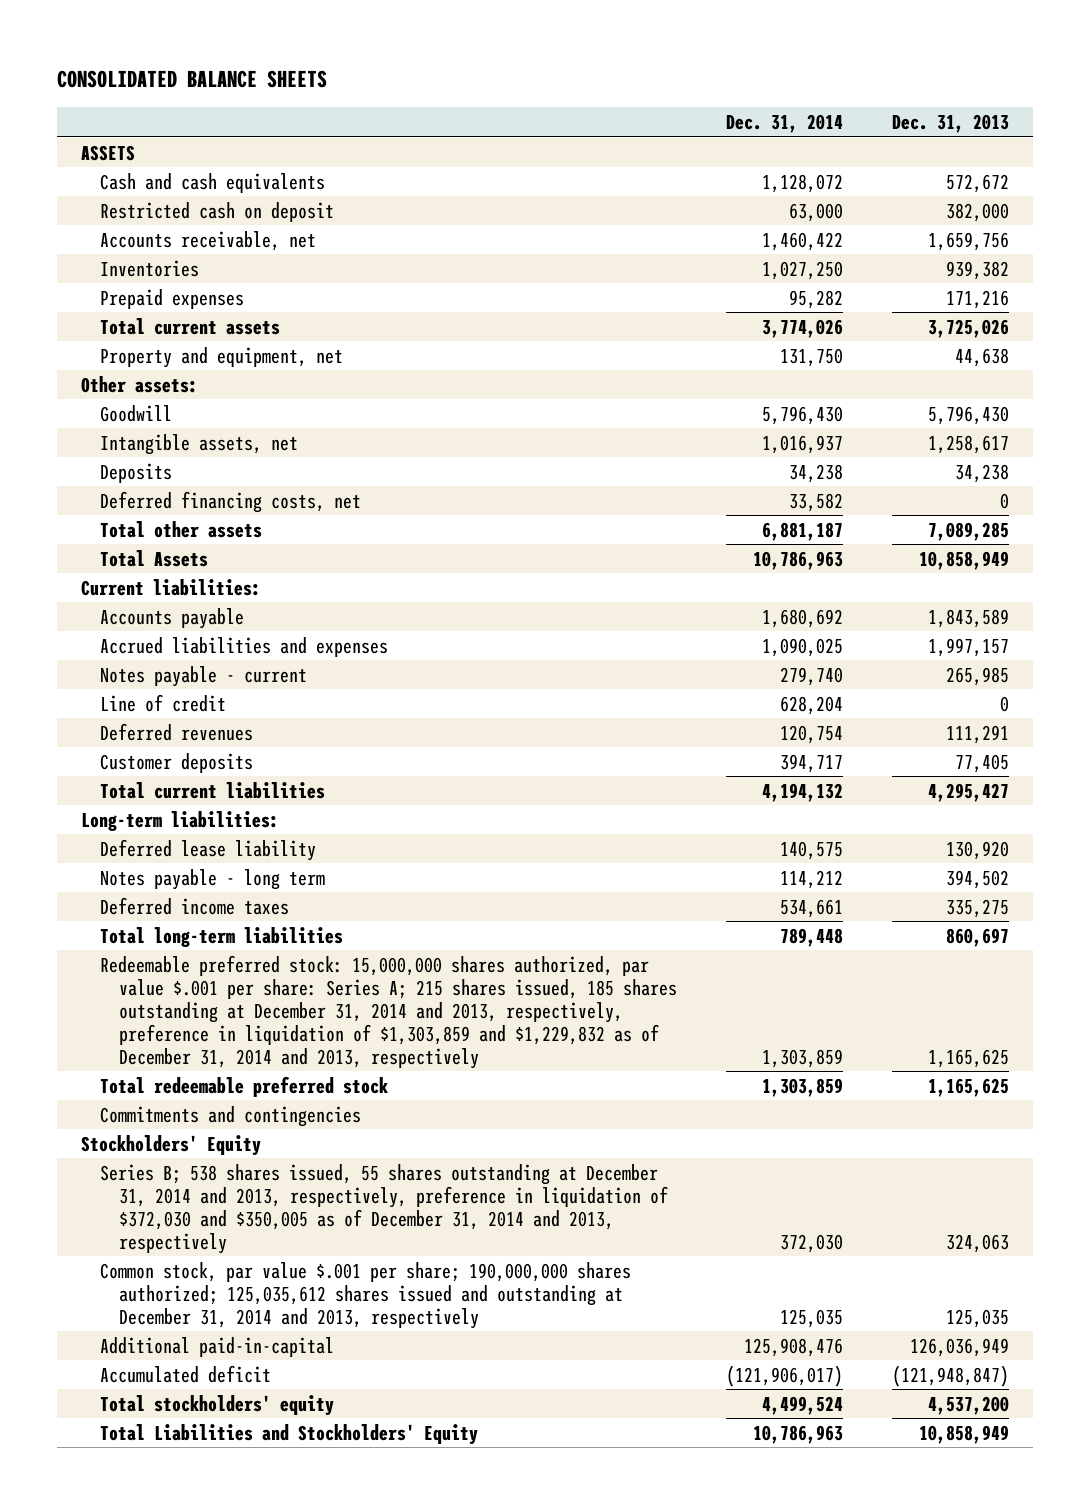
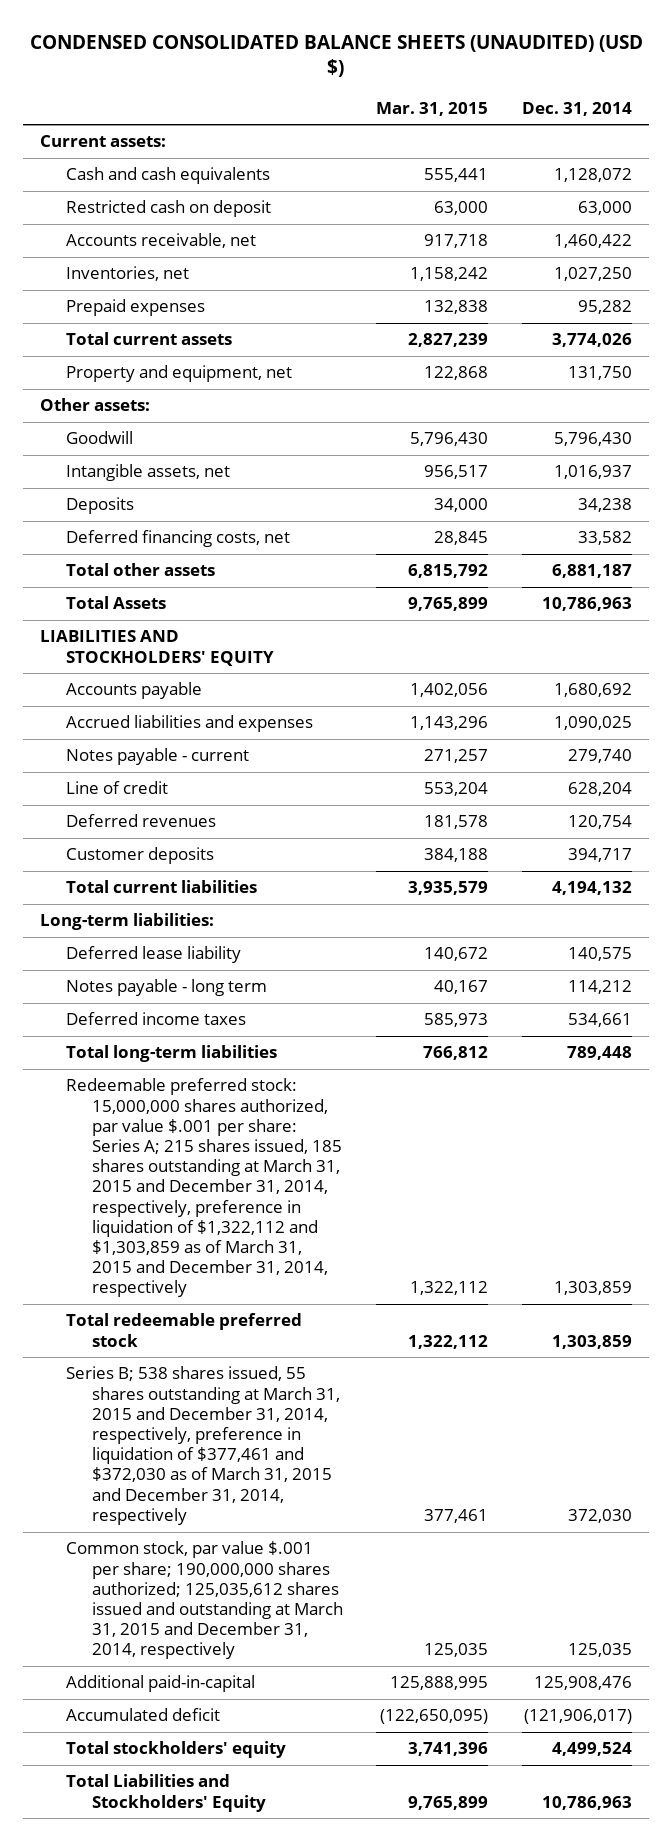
- CONSOLIDATED BALANCE SHEETS
+ CONDENSED CONSOLIDATED BALANCE SHEETS (UNAUDITED) (USD $)
- | Dec. 31, 2014 | Dec. 31, 2013
+ | Mar. 31, 2015 | Dec. 31, 2014
- ASSETS
+ Current assets:
- Inventories | 1,027,250 | 939,382
+ Inventories, net | 1,158,242 | 1,027,250
- Current liabilities:
+ LIABILITIES AND STOCKHOLDERS' EQUITY
- Redeemable preferred stock: 15,000,000 shares authorized, par value $.001 per share: Series A; 215 shares issued, 185 shares outstanding at December 31, 2014 and 2013, respectively, preference in liquidation of $1,303,859 and $1,229,832 as of December 31, 2014 and 2013, respectively | 1,303,859 | 1,165,625
+ Redeemable preferred stock: 15,000,000 shares authorized, par value $.001 per share: Series A; 215 shares issued, 185 shares outstanding at March 31, 2015 and December 31, 2014, respectively, preference in liquidation of $1,322,112 and $1,303,859 as of March 31, 2015 and December 31, 2014, respectively | 1,322,112 | 1,303,859
- Commitments and contingencies
- Stockholders' Equity
- Series B; 538 shares issued, 55 shares outstanding at December 31, 2014 and 2013, respectively, preference in liquidation of $372,030 and $350,005 as of December 31, 2014 and 2013, respectively | 372,030 | 324,063
- Common stock, par value $.001 per share; 190,000,000 shares authorized; 125,035,612 shares issued and outstanding at December 31, 2014 and 2013, respectively | 125,035 | 125,035
+ Series B; 538 shares issued, 55 shares outstanding at March 31, 2015 and December 31, 2014, respectively, preference in liquidation of $377,461 and $372,030 as of March 31, 2015 and December 31, 2014, respectively | 377,461 | 372,030
+ Common stock, par value $.001 per share; 190,000,000 shares authorized; 125,035,612 shares issued and outstanding at March 31, 2015 and December 31, 2014, respectively | 125,035 | 125,035

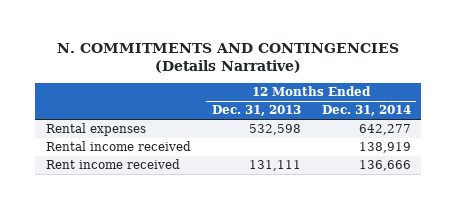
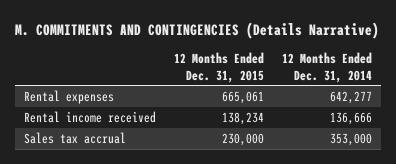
- N. COMMITMENTS AND CONTINGENCIES (Details Narrative)
+ M. COMMITMENTS AND CONTINGENCIES (Details Narrative)
- | 12 Months Ended Dec. 31, 2013 | 12 Months Ended Dec. 31, 2014
+ | 12 Months Ended Dec. 31, 2015 | 12 Months Ended Dec. 31, 2014
- Rental income received | | 138,919
- Rent income received | 131,111 | 136,666
+ Rental income received | 138,234 | 136,666
+ Sales tax accrual | 230,000 | 353,000

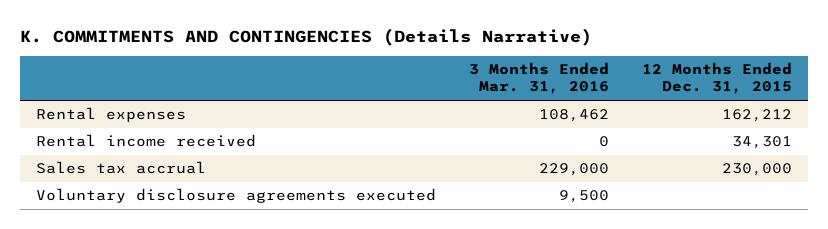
- M. COMMITMENTS AND CONTINGENCIES (Details Narrative)
+ K. COMMITMENTS AND CONTINGENCIES (Details Narrative)
- | 12 Months Ended Dec. 31, 2015 | 12 Months Ended Dec. 31, 2014
+ | 3 Months Ended Mar. 31, 2016 | 12 Months Ended Dec. 31, 2015
- Rental expenses | 665,061 | 642,277
- Rental income received | 138,234 | 136,666
+ Rental expenses | 108,462 | 162,212
+ Rental income received | 0 | 34,301
+ Voluntary disclosure agreements executed | 9,500 |

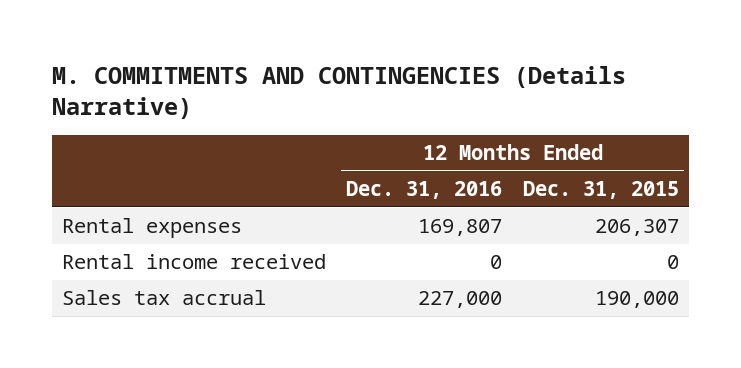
- K. COMMITMENTS AND CONTINGENCIES (Details Narrative)
+ M. COMMITMENTS AND CONTINGENCIES (Details Narrative)
- | 3 Months Ended Mar. 31, 2016 | 12 Months Ended Dec. 31, 2015
+ | 12 Months Ended Dec. 31, 2016 | 12 Months Ended Dec. 31, 2015
- Rental expenses | 108,462 | 162,212
- Rental income received | 0 | 34,301
- Sales tax accrual | 229,000 | 230,000
- Voluntary disclosure agreements executed | 9,500 |
+ Rental expenses | 169,807 | 206,307
+ Rental income received | 0 | 0
+ Sales tax accrual | 227,000 | 190,000

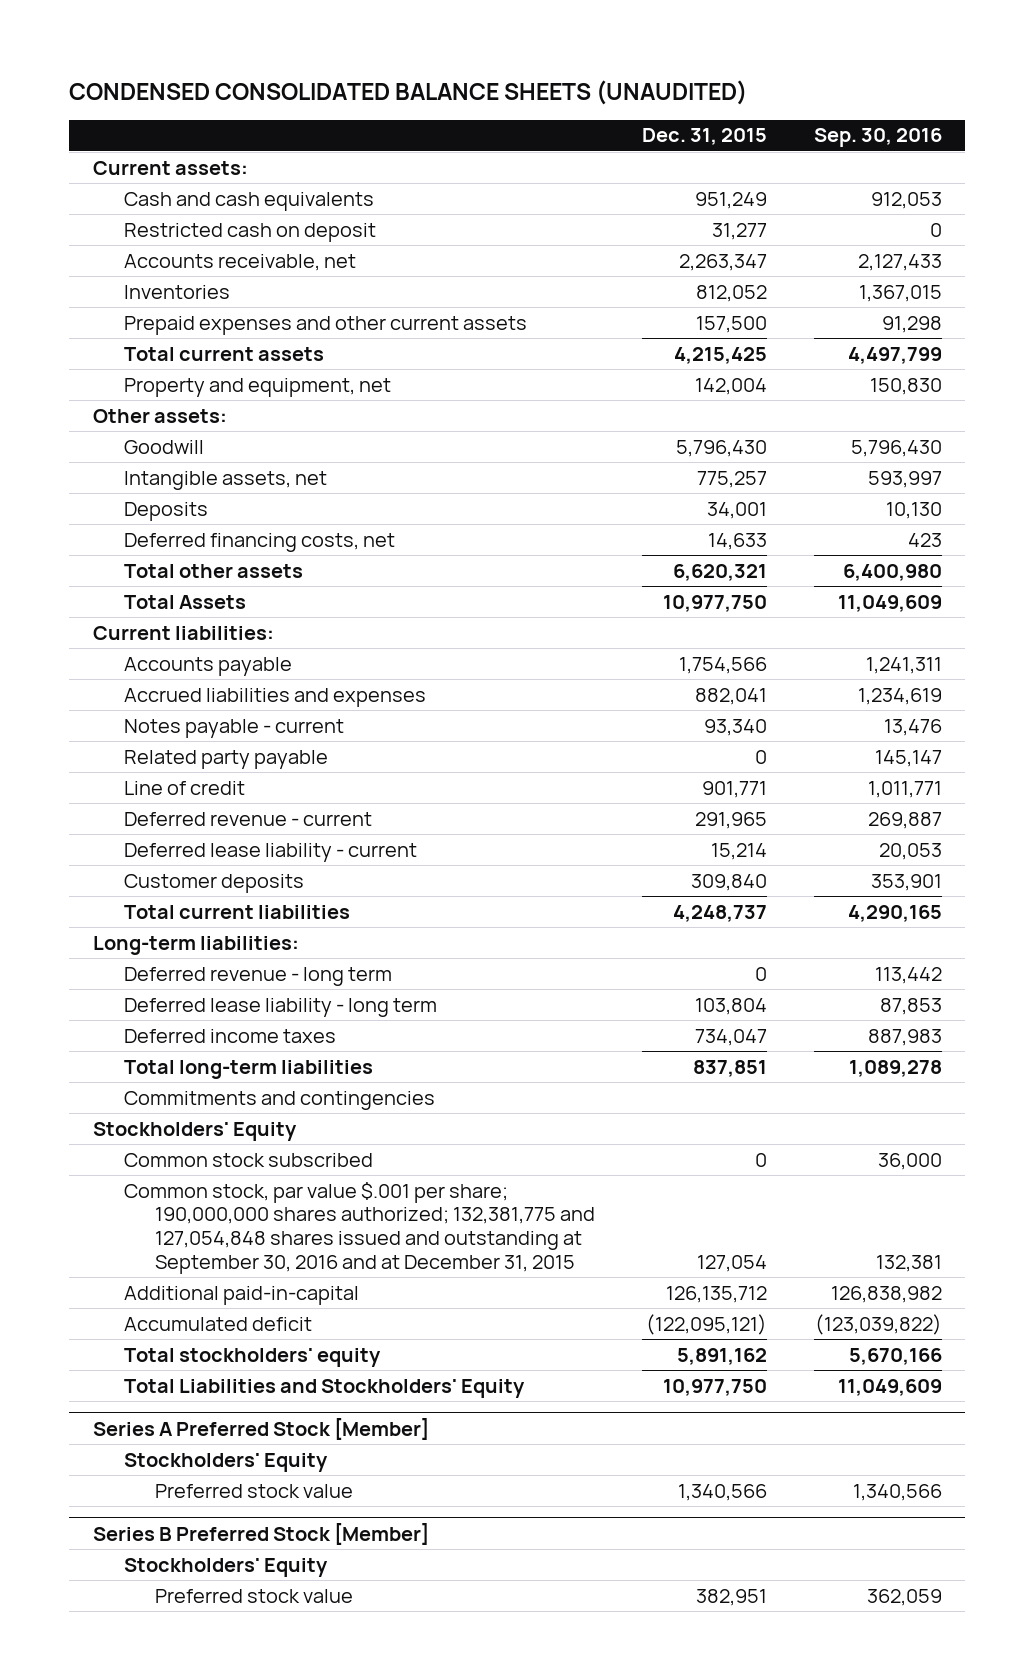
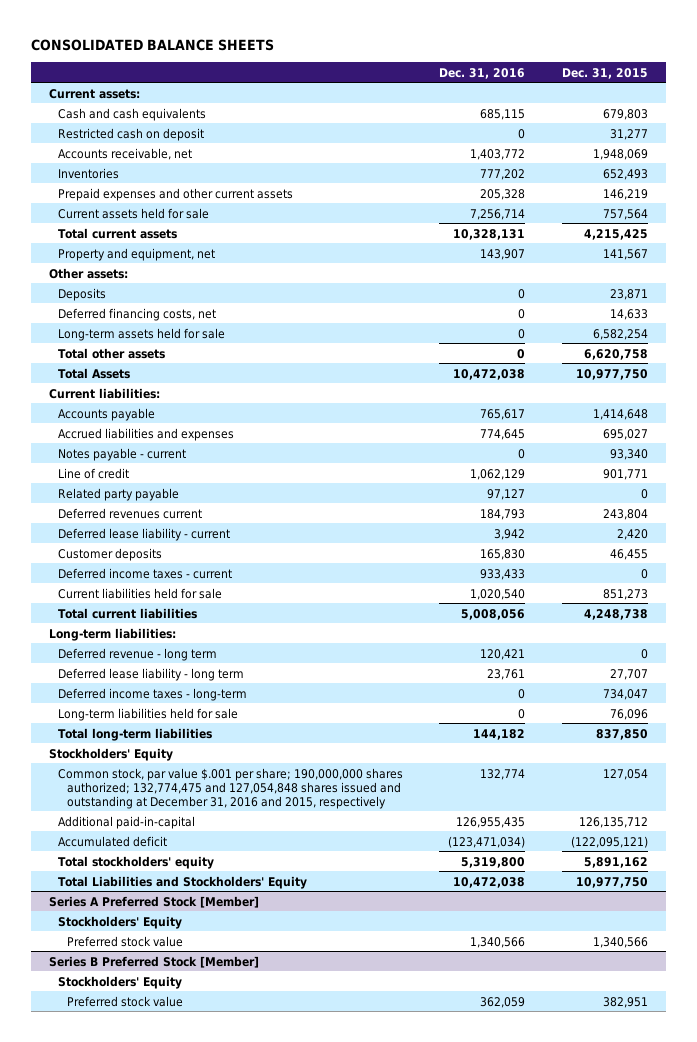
- CONDENSED CONSOLIDATED BALANCE SHEETS (UNAUDITED)
+ CONSOLIDATED BALANCE SHEETS
- | Dec. 31, 2015 | Sep. 30, 2016
+ | Dec. 31, 2016 | Dec. 31, 2015
- Cash and cash equivalents | 951,249 | 912,053
+ Cash and cash equivalents | 685,115 | 679,803
- Accounts receivable, net | 2,263,347 | 2,127,433
- Inventories | 812,052 | 1,367,015
- Prepaid expenses and other current assets | 157,500 | 91,298
+ Accounts receivable, net | 1,403,772 | 1,948,069
+ Inventories | 777,202 | 652,493
+ Prepaid expenses and other current assets | 205,328 | 146,219
+ Current assets held for sale | 7,256,714 | 757,564
- Property and equipment, net | 142,004 | 150,830
+ Property and equipment, net | 143,907 | 141,567
- Goodwill | 5,796,430 | 5,796,430
- Intangible assets, net | 775,257 | 593,997
- Deposits | 34,001 | 10,130
+ Deposits | 0 | 23,871
- Total other assets | 6,620,321 | 6,400,980
+ Long-term assets held for sale | 0 | 6,582,254
+ Total other assets | 0 | 6,620,758
- Accounts payable | 1,754,566 | 1,241,311
- Accrued liabilities and expenses | 882,041 | 1,234,619
+ Accounts payable | 765,617 | 1,414,648
+ Accrued liabilities and expenses | 774,645 | 695,027
- Deferred revenue - current | 291,965 | 269,887
- Deferred lease liability - current | 15,214 | 20,053
- Customer deposits | 309,840 | 353,901
- Total current liabilities | 4,248,737 | 4,290,165
moved down: Related party payable | 97,127 | 0
+ Deferred revenues current | 184,793 | 243,804
+ Deferred lease liability - current | 3,942 | 2,420
+ Customer deposits | 165,830 | 46,455
+ Deferred income taxes - current | 933,433 | 0
+ Current liabilities held for sale | 1,020,540 | 851,273
+ Total current liabilities | 5,008,056 | 4,248,738
- Deferred lease liability - long term | 103,804 | 87,853
- Deferred income taxes | 734,047 | 887,983
- Total long-term liabilities | 837,851 | 1,089,278
- Commitments and contingencies
+ Deferred lease liability - long term | 23,761 | 27,707
+ Deferred income taxes - long-term | 0 | 734,047
+ Long-term liabilities held for sale | 0 | 76,096
+ Total long-term liabilities | 144,182 | 837,850
- Common stock subscribed | 0 | 36,000
- Common stock, par value $.001 per share; 190,000,000 shares authorized; 132,381,775 and 127,054,848 shares issued and outstanding at September 30, 2016 and at December 31, 2015 | 127,054 | 132,381
+ Common stock, par value $.001 per share; 190,000,000 shares authorized; 132,774,475 and 127,054,848 shares issued and outstanding at December 31, 2016 and 2015, respectively | 132,774 | 127,054

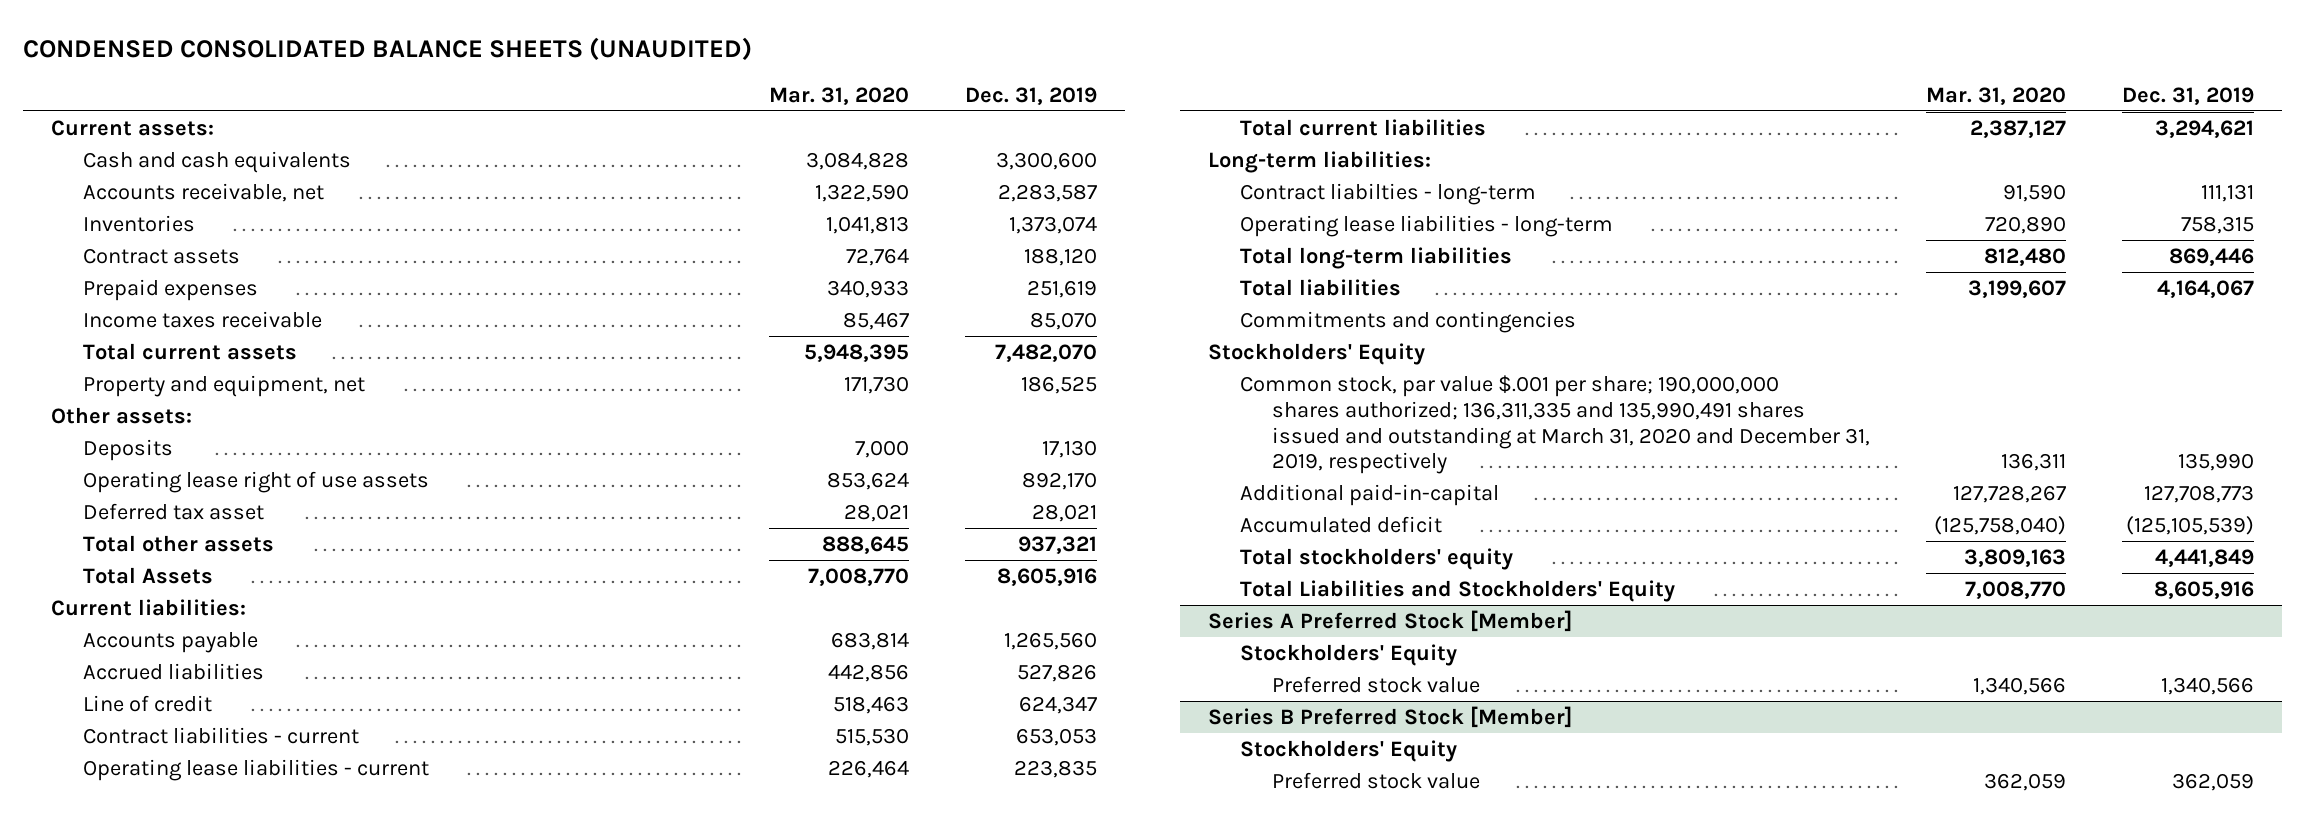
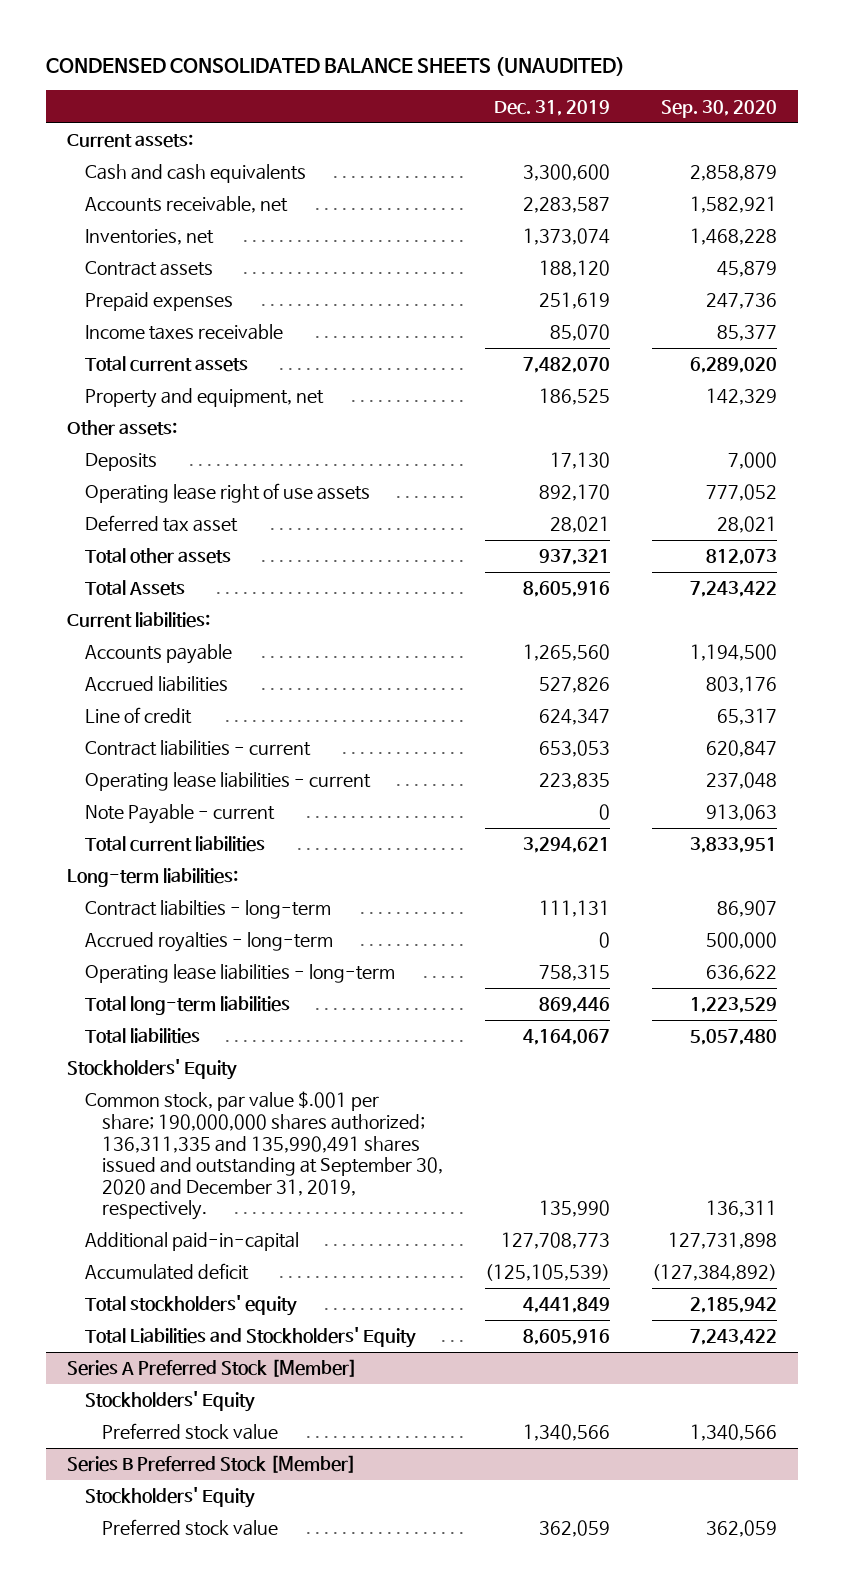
- | Mar. 31, 2020 | Dec. 31, 2019
+ | Dec. 31, 2019 | Sep. 30, 2020
- Inventories | 1,041,813 | 1,373,074
+ Inventories, net | 1,373,074 | 1,468,228
+ Note Payable - current | 0 | 913,063
+ Accrued royalties - long-term | 0 | 500,000
- Commitments and contingencies
- Common stock, par value $.001 per share; 190,000,000 shares authorized; 136,311,335 and 135,990,491 shares issued and outstanding at March 31, 2020 and December 31, 2019, respectively | 136,311 | 135,990
+ Common stock, par value $.001 per share; 190,000,000 shares authorized; 136,311,335 and 135,990,491 shares issued and outstanding at September 30, 2020 and December 31, 2019, respectively. | 135,990 | 136,311

